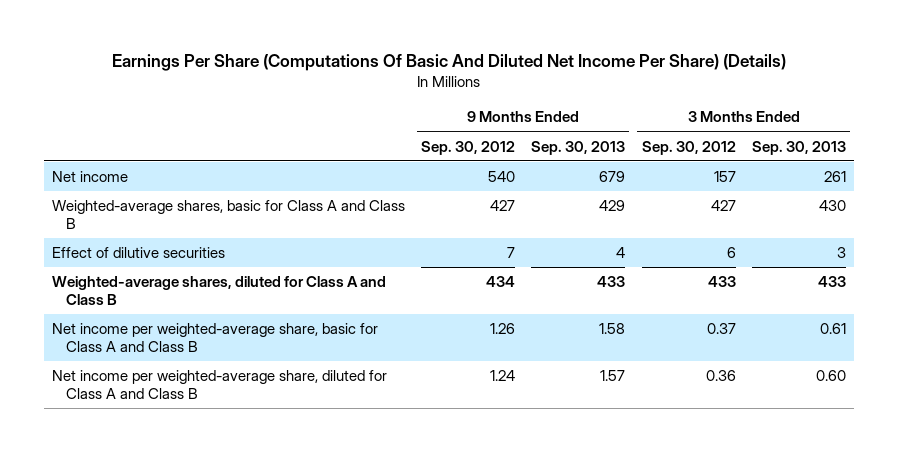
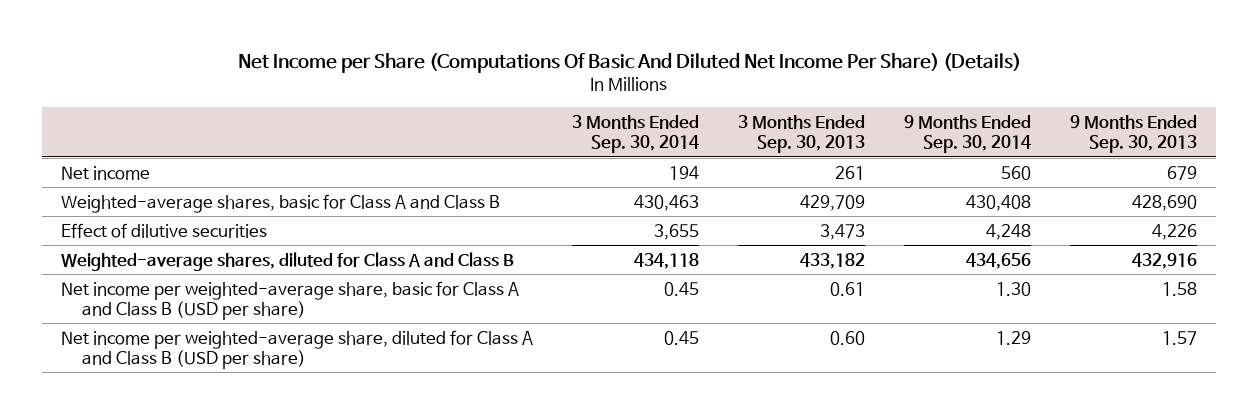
- Earnings Per Share (Computations Of Basic And Diluted Net Income Per Share) (Details)
+ Net Income per Share (Computations Of Basic And Diluted Net Income Per Share) (Details)
- | 9 Months Ended Sep. 30, 2012 | 9 Months Ended Sep. 30, 2013 | 3 Months Ended Sep. 30, 2012 | 3 Months Ended Sep. 30, 2013
+ | 3 Months Ended Sep. 30, 2014 | 3 Months Ended Sep. 30, 2013 | 9 Months Ended Sep. 30, 2014 | 9 Months Ended Sep. 30, 2013
- Weighted-average shares, basic for Class A and Class B | 427 | 429 | 427 | 430
- Effect of dilutive securities | 7 | 4 | 6 | 3
- Weighted-average shares, diluted for Class A and Class B | 434 | 433 | 433 | 433
- Net income per weighted-average share, basic for Class A and Class B | 1.26 | 1.58 | 0.37 | 0.61
- Net income per weighted-average share, diluted for Class A and Class B | 1.24 | 1.57 | 0.36 | 0.60
+ Weighted-average shares, basic for Class A and Class B | 430,463 | 429,709 | 430,408 | 428,690
+ Effect of dilutive securities | 3,655 | 3,473 | 4,248 | 4,226
+ Weighted-average shares, diluted for Class A and Class B | 434,118 | 433,182 | 434,656 | 432,916
+ Net income per weighted-average share, basic for Class A and Class B (USD per share) | 0.45 | 0.61 | 1.30 | 1.58
+ Net income per weighted-average share, diluted for Class A and Class B (USD per share) | 0.45 | 0.60 | 1.29 | 1.57

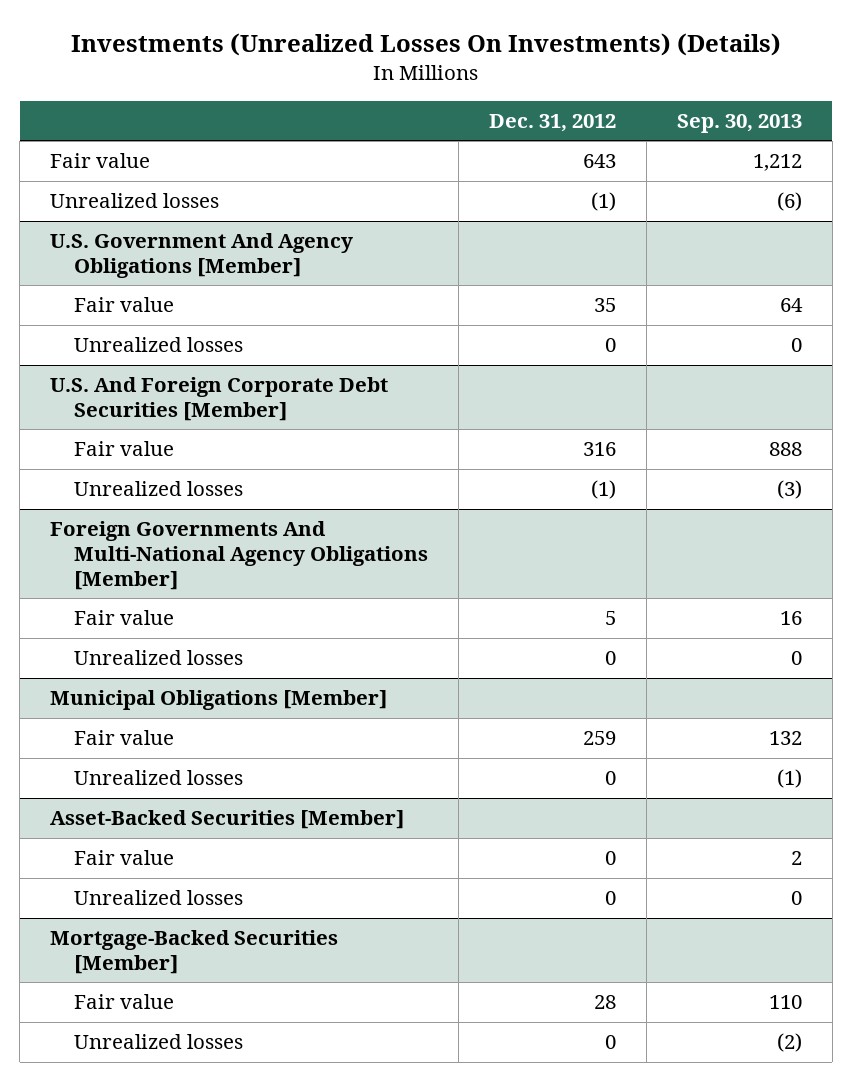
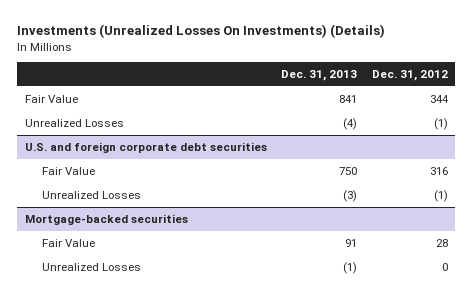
- | Dec. 31, 2012 | Sep. 30, 2013
+ | Dec. 31, 2013 | Dec. 31, 2012
- Fair value | 643 | 1,212
- Unrealized losses | (1) | (6)
- U.S. Government And Agency Obligations [Member]
- Fair value | 35 | 64
- Unrealized losses | 0 | 0
- U.S. And Foreign Corporate Debt Securities [Member]
- Fair value | 316 | 888
- Unrealized losses | (1) | (3)
- Foreign Governments And Multi-National Agency Obligations [Member]
- Fair value | 5 | 16
- Unrealized losses | 0 | 0
- Municipal Obligations [Member]
- Fair value | 259 | 132
- Unrealized losses | 0 | (1)
- Asset-Backed Securities [Member]
- Fair value | 0 | 2
- Unrealized losses | 0 | 0
- Mortgage-Backed Securities [Member]
- Fair value | 28 | 110
- Unrealized losses | 0 | (2)
+ Fair Value | 841 | 344
+ Unrealized Losses | (4) | (1)
+ U.S. and foreign corporate debt securities
+ Fair Value | 750 | 316
+ Unrealized Losses | (3) | (1)
+ Mortgage-backed securities
+ Fair Value | 91 | 28
+ Unrealized Losses | (1) | 0

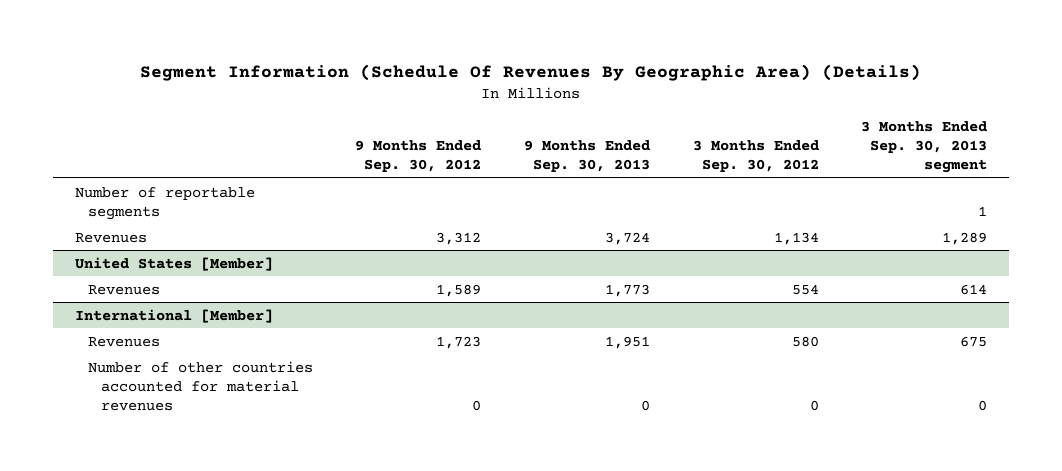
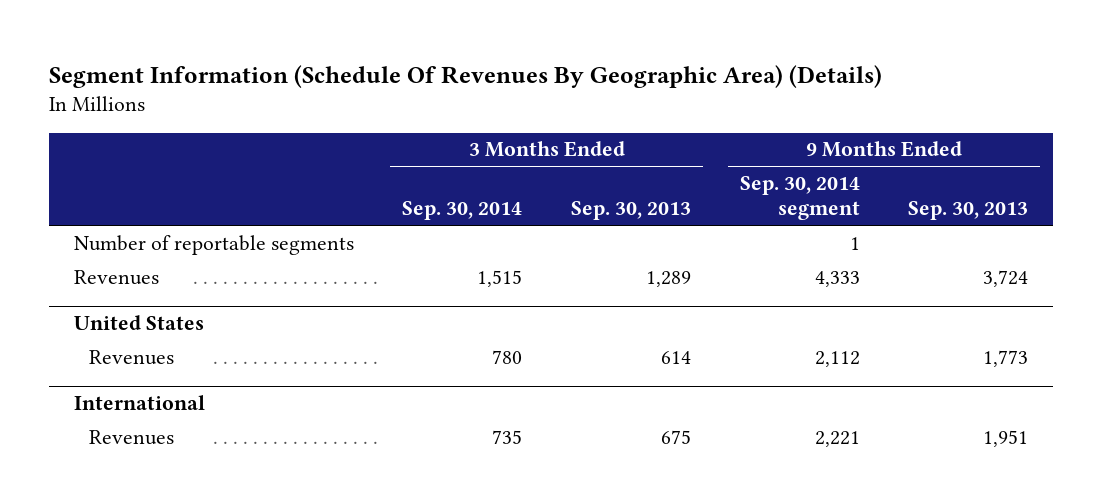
- | 9 Months Ended Sep. 30, 2012 | 9 Months Ended Sep. 30, 2013 | 3 Months Ended Sep. 30, 2012 | 3 Months Ended Sep. 30, 2013 segment
+ | 3 Months Ended Sep. 30, 2014 | 3 Months Ended Sep. 30, 2013 | 9 Months Ended Sep. 30, 2014 segment | 9 Months Ended Sep. 30, 2013
- United States [Member]
+ United States
- International [Member]
+ International
- Number of other countries accounted for material revenues | 0 | 0 | 0 | 0

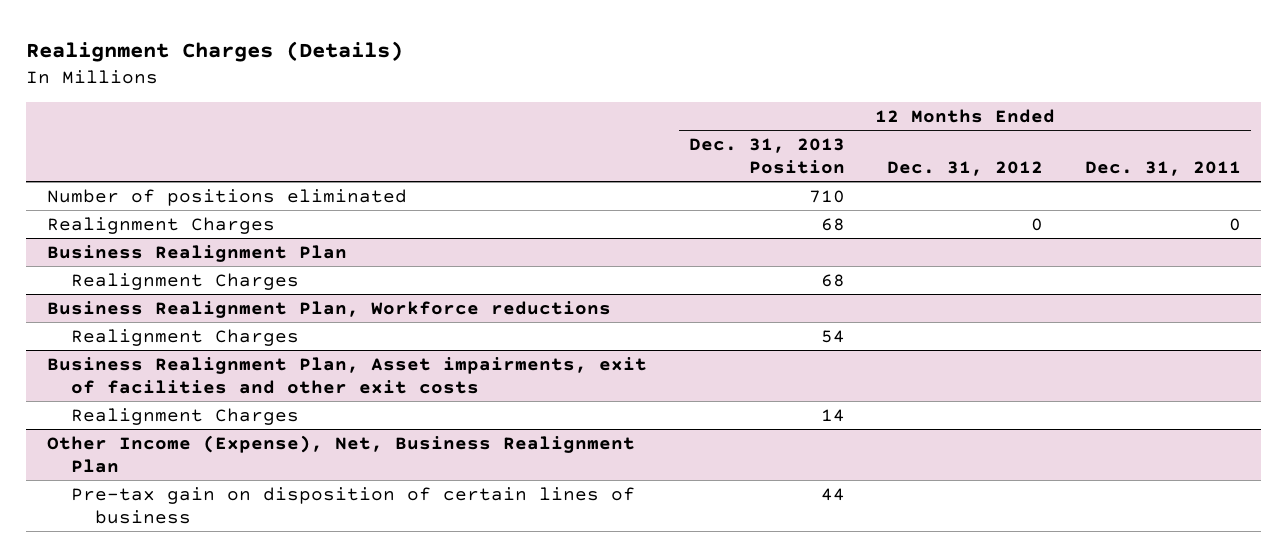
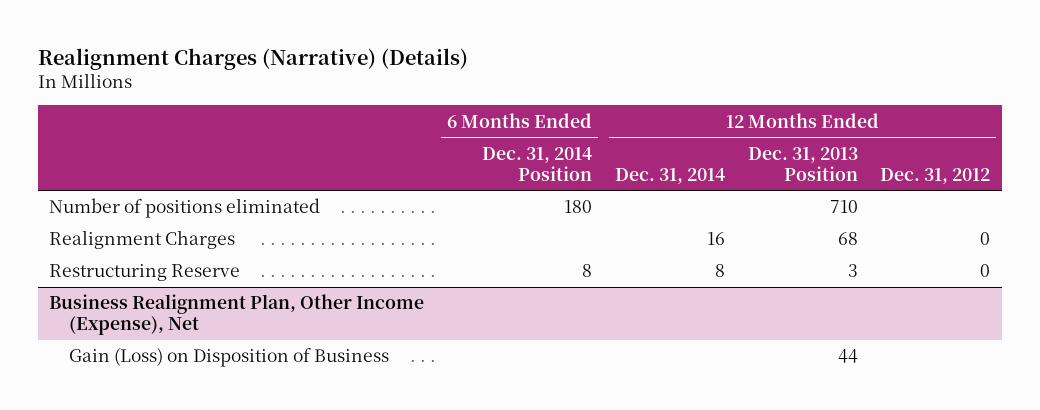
- Realignment Charges (Details)
+ Realignment Charges (Narrative) (Details)
- | 12 Months Ended Dec. 31, 2013 Position | 12 Months Ended Dec. 31, 2012 | 12 Months Ended Dec. 31, 2011
+ | 6 Months Ended Dec. 31, 2014 Position | 12 Months Ended Dec. 31, 2014 | 12 Months Ended Dec. 31, 2013 Position | 12 Months Ended Dec. 31, 2012
- Business Realignment Plan
- Realignment Charges | 68 | |
- Business Realignment Plan, Workforce reductions
- Realignment Charges | 54 | |
- Business Realignment Plan, Asset impairments, exit of facilities and other exit costs
- Realignment Charges | 14 | |
- Other Income (Expense), Net, Business Realignment Plan
- Pre-tax gain on disposition of certain lines of business | 44 | |
+ Restructuring Reserve | 8 | 8 | 3 | 0
+ Business Realignment Plan, Other Income (Expense), Net
+ Gain (Loss) on Disposition of Business | | | 44 |

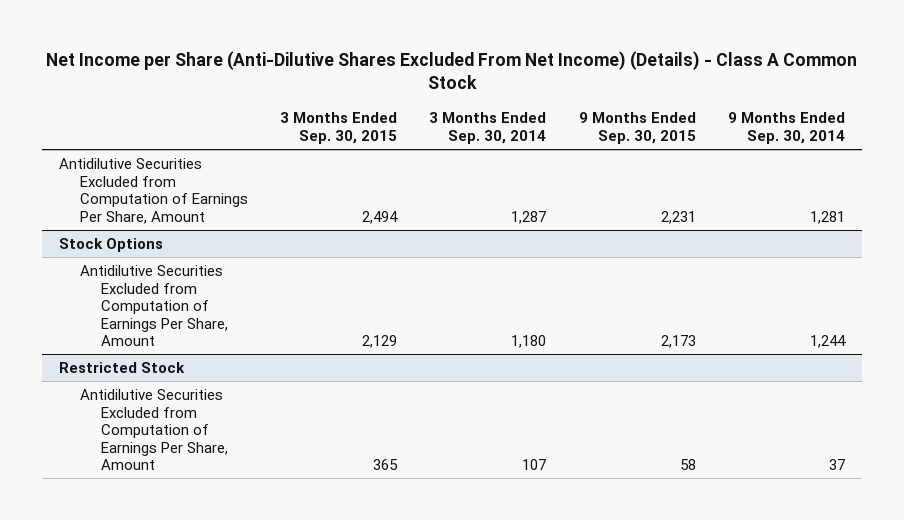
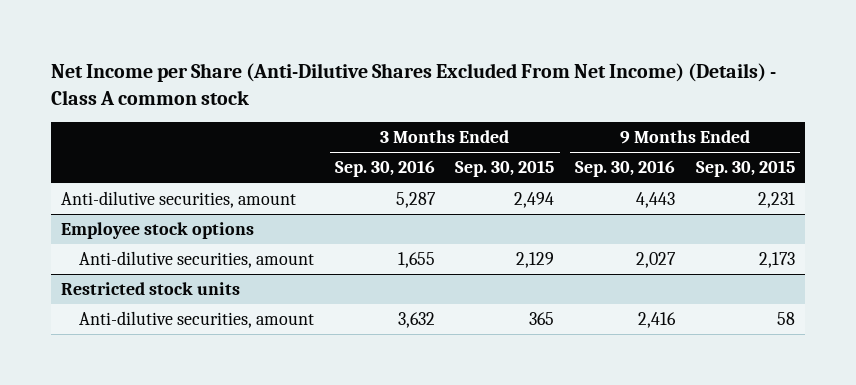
- Net Income per Share (Anti-Dilutive Shares Excluded From Net Income) (Details) - Class A Common Stock
+ Net Income per Share (Anti-Dilutive Shares Excluded From Net Income) (Details) - Class A common stock
- | 3 Months Ended Sep. 30, 2015 | 3 Months Ended Sep. 30, 2014 | 9 Months Ended Sep. 30, 2015 | 9 Months Ended Sep. 30, 2014
+ | 3 Months Ended Sep. 30, 2016 | 3 Months Ended Sep. 30, 2015 | 9 Months Ended Sep. 30, 2016 | 9 Months Ended Sep. 30, 2015
- Antidilutive Securities Excluded from Computation of Earnings Per Share, Amount | 2,494 | 1,287 | 2,231 | 1,281
- Stock Options
- Antidilutive Securities Excluded from Computation of Earnings Per Share, Amount | 2,129 | 1,180 | 2,173 | 1,244
- Restricted Stock
- Antidilutive Securities Excluded from Computation of Earnings Per Share, Amount | 365 | 107 | 58 | 37
+ Anti-dilutive securities, amount | 5,287 | 2,494 | 4,443 | 2,231
+ Employee stock options
+ Anti-dilutive securities, amount | 1,655 | 2,129 | 2,027 | 2,173
+ Restricted stock units
+ Anti-dilutive securities, amount | 3,632 | 365 | 2,416 | 58

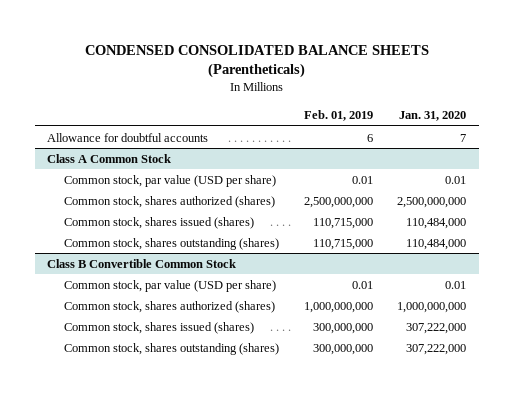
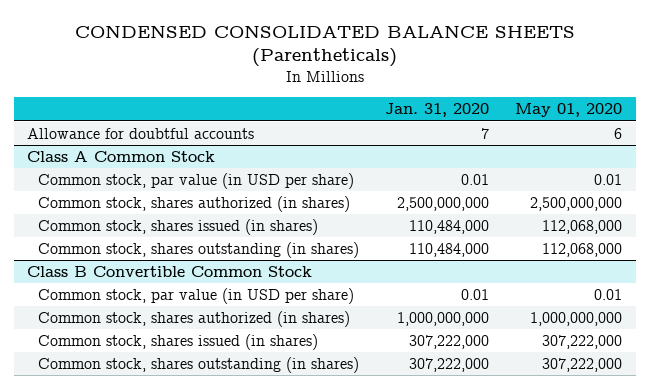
- | Feb. 01, 2019 | Jan. 31, 2020
+ | Jan. 31, 2020 | May 01, 2020
@ Class A Common Stock
- Common stock, par value (USD per share) | 0.01 | 0.01
- Common stock, shares authorized (shares) | 2,500,000,000 | 2,500,000,000
- Common stock, shares issued (shares) | 110,715,000 | 110,484,000
- Common stock, shares outstanding (shares) | 110,715,000 | 110,484,000
+ Common stock, par value (in USD per share) | 0.01 | 0.01
+ Common stock, shares authorized (in shares) | 2,500,000,000 | 2,500,000,000
+ Common stock, shares issued (in shares) | 110,484,000 | 112,068,000
+ Common stock, shares outstanding (in shares) | 110,484,000 | 112,068,000
@ Class B Convertible Common Stock
- Common stock, par value (USD per share) | 0.01 | 0.01
- Common stock, shares authorized (shares) | 1,000,000,000 | 1,000,000,000
- Common stock, shares issued (shares) | 300,000,000 | 307,222,000
- Common stock, shares outstanding (shares) | 300,000,000 | 307,222,000
+ Common stock, par value (in USD per share) | 0.01 | 0.01
+ Common stock, shares authorized (in shares) | 1,000,000,000 | 1,000,000,000
+ Common stock, shares issued (in shares) | 307,222,000 | 307,222,000
+ Common stock, shares outstanding (in shares) | 307,222,000 | 307,222,000

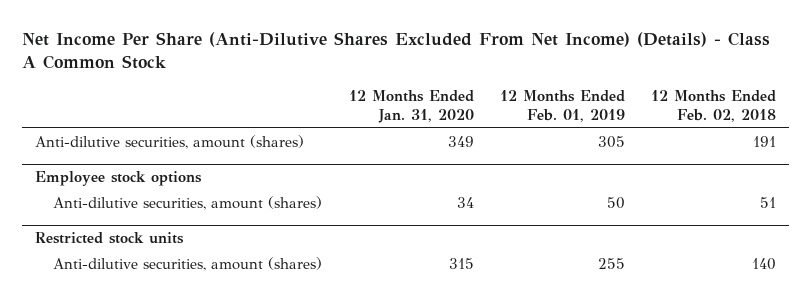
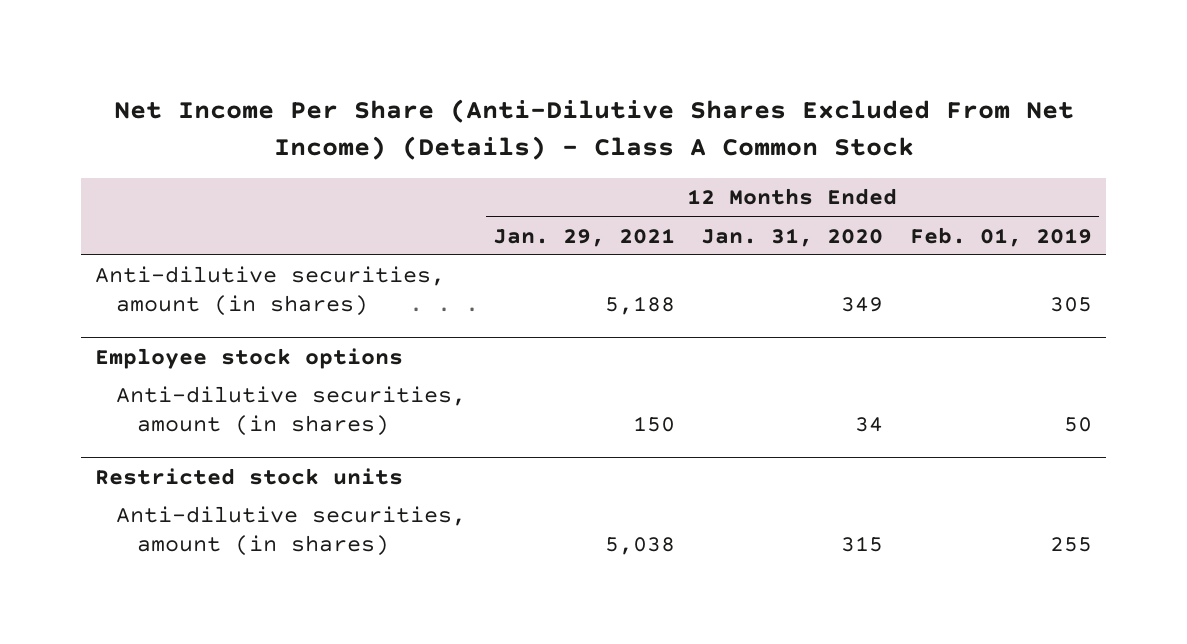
- | 12 Months Ended Jan. 31, 2020 | 12 Months Ended Feb. 01, 2019 | 12 Months Ended Feb. 02, 2018
+ | 12 Months Ended Jan. 29, 2021 | 12 Months Ended Jan. 31, 2020 | 12 Months Ended Feb. 01, 2019
- Anti-dilutive securities, amount (shares) | 349 | 305 | 191
+ Anti-dilutive securities, amount (in shares) | 5,188 | 349 | 305
@ Employee stock options
- Anti-dilutive securities, amount (shares) | 34 | 50 | 51
+ Anti-dilutive securities, amount (in shares) | 150 | 34 | 50
@ Restricted stock units
- Anti-dilutive securities, amount (shares) | 315 | 255 | 140
+ Anti-dilutive securities, amount (in shares) | 5,038 | 315 | 255

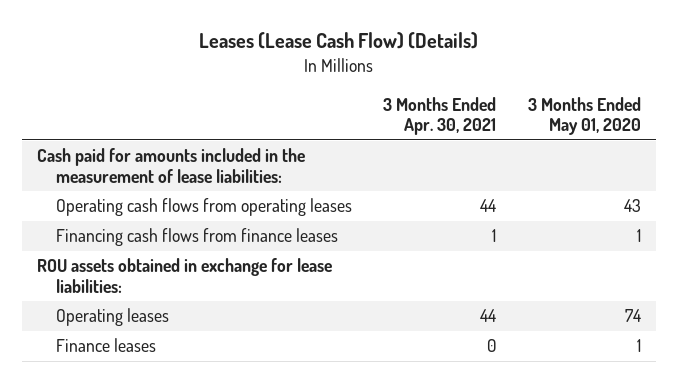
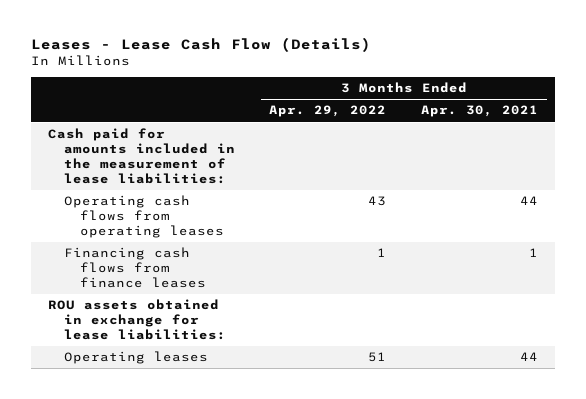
- Leases (Lease Cash Flow) (Details)
+ Leases - Lease Cash Flow (Details)
- | 3 Months Ended Apr. 30, 2021 | 3 Months Ended May 01, 2020
+ | 3 Months Ended Apr. 29, 2022 | 3 Months Ended Apr. 30, 2021
- Finance leases | 0 | 1

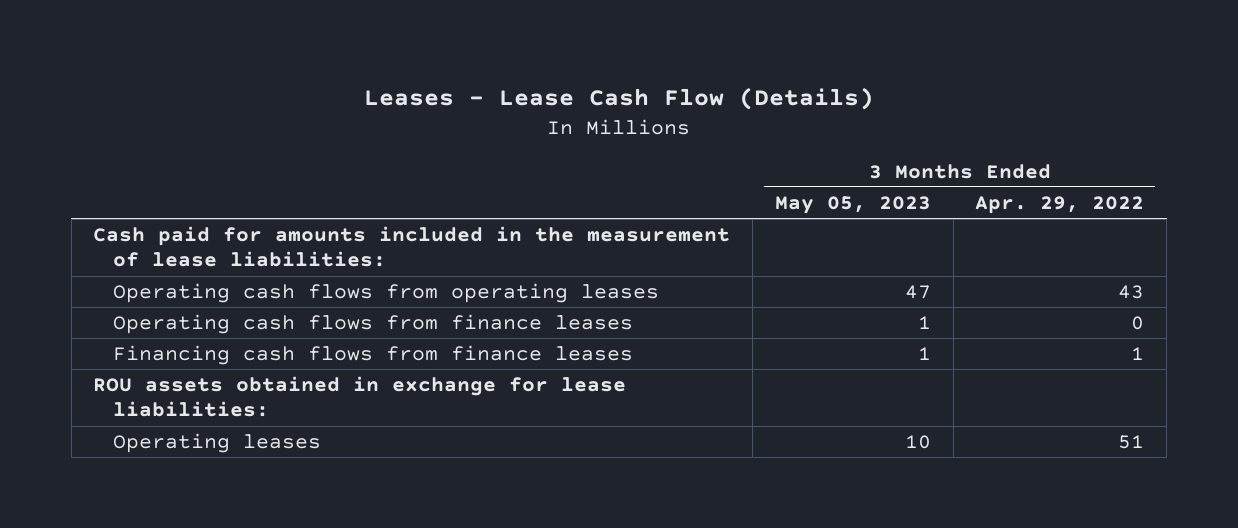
- | 3 Months Ended Apr. 29, 2022 | 3 Months Ended Apr. 30, 2021
+ | 3 Months Ended May 05, 2023 | 3 Months Ended Apr. 29, 2022
+ Operating cash flows from finance leases | 1 | 0

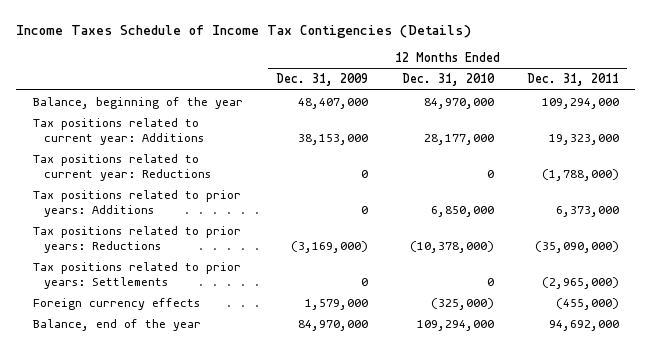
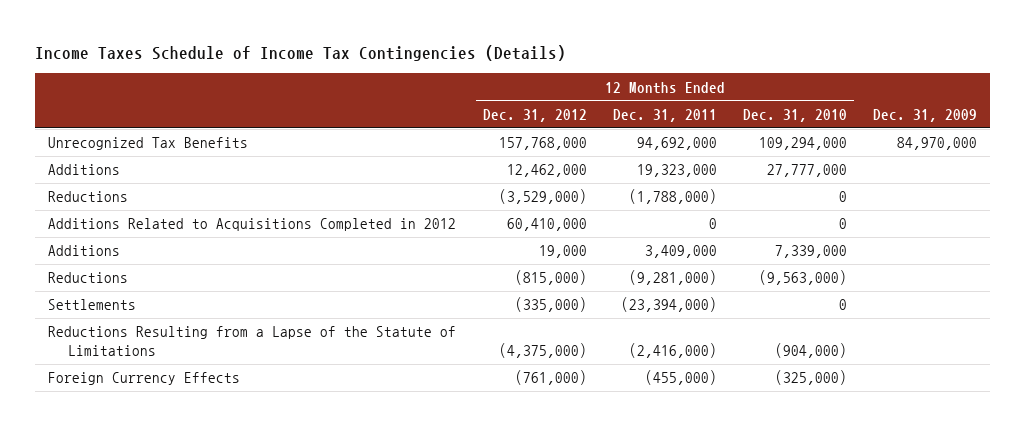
- Income Taxes Schedule of Income Tax Contigencies (Details)
+ Income Taxes Schedule of Income Tax Contingencies (Details)
- | 12 Months Ended Dec. 31, 2009 | 12 Months Ended Dec. 31, 2010 | 12 Months Ended Dec. 31, 2011
+ | 12 Months Ended Dec. 31, 2012 | 12 Months Ended Dec. 31, 2011 | 12 Months Ended Dec. 31, 2010 | Dec. 31, 2009
- Balance, beginning of the year | 48,407,000 | 84,970,000 | 109,294,000
- Tax positions related to current year: Additions | 38,153,000 | 28,177,000 | 19,323,000
- Tax positions related to current year: Reductions | 0 | 0 | (1,788,000)
- Tax positions related to prior years: Additions | 0 | 6,850,000 | 6,373,000
- Tax positions related to prior years: Reductions | (3,169,000) | (10,378,000) | (35,090,000)
- Tax positions related to prior years: Settlements | 0 | 0 | (2,965,000)
- Foreign currency effects | 1,579,000 | (325,000) | (455,000)
- Balance, end of the year | 84,970,000 | 109,294,000 | 94,692,000
+ Unrecognized Tax Benefits | 157,768,000 | 94,692,000 | 109,294,000 | 84,970,000
+ Additions | 12,462,000 | 19,323,000 | 27,777,000 |
+ Reductions | (3,529,000) | (1,788,000) | 0 |
+ Additions Related to Acquisitions Completed in 2012 | 60,410,000 | 0 | 0 |
+ Additions | 19,000 | 3,409,000 | 7,339,000 |
+ Reductions | (815,000) | (9,281,000) | (9,563,000) |
+ Settlements | (335,000) | (23,394,000) | 0 |
+ Reductions Resulting from a Lapse of the Statute of Limitations | (4,375,000) | (2,416,000) | (904,000) |
+ Foreign Currency Effects | (761,000) | (455,000) | (325,000) |

